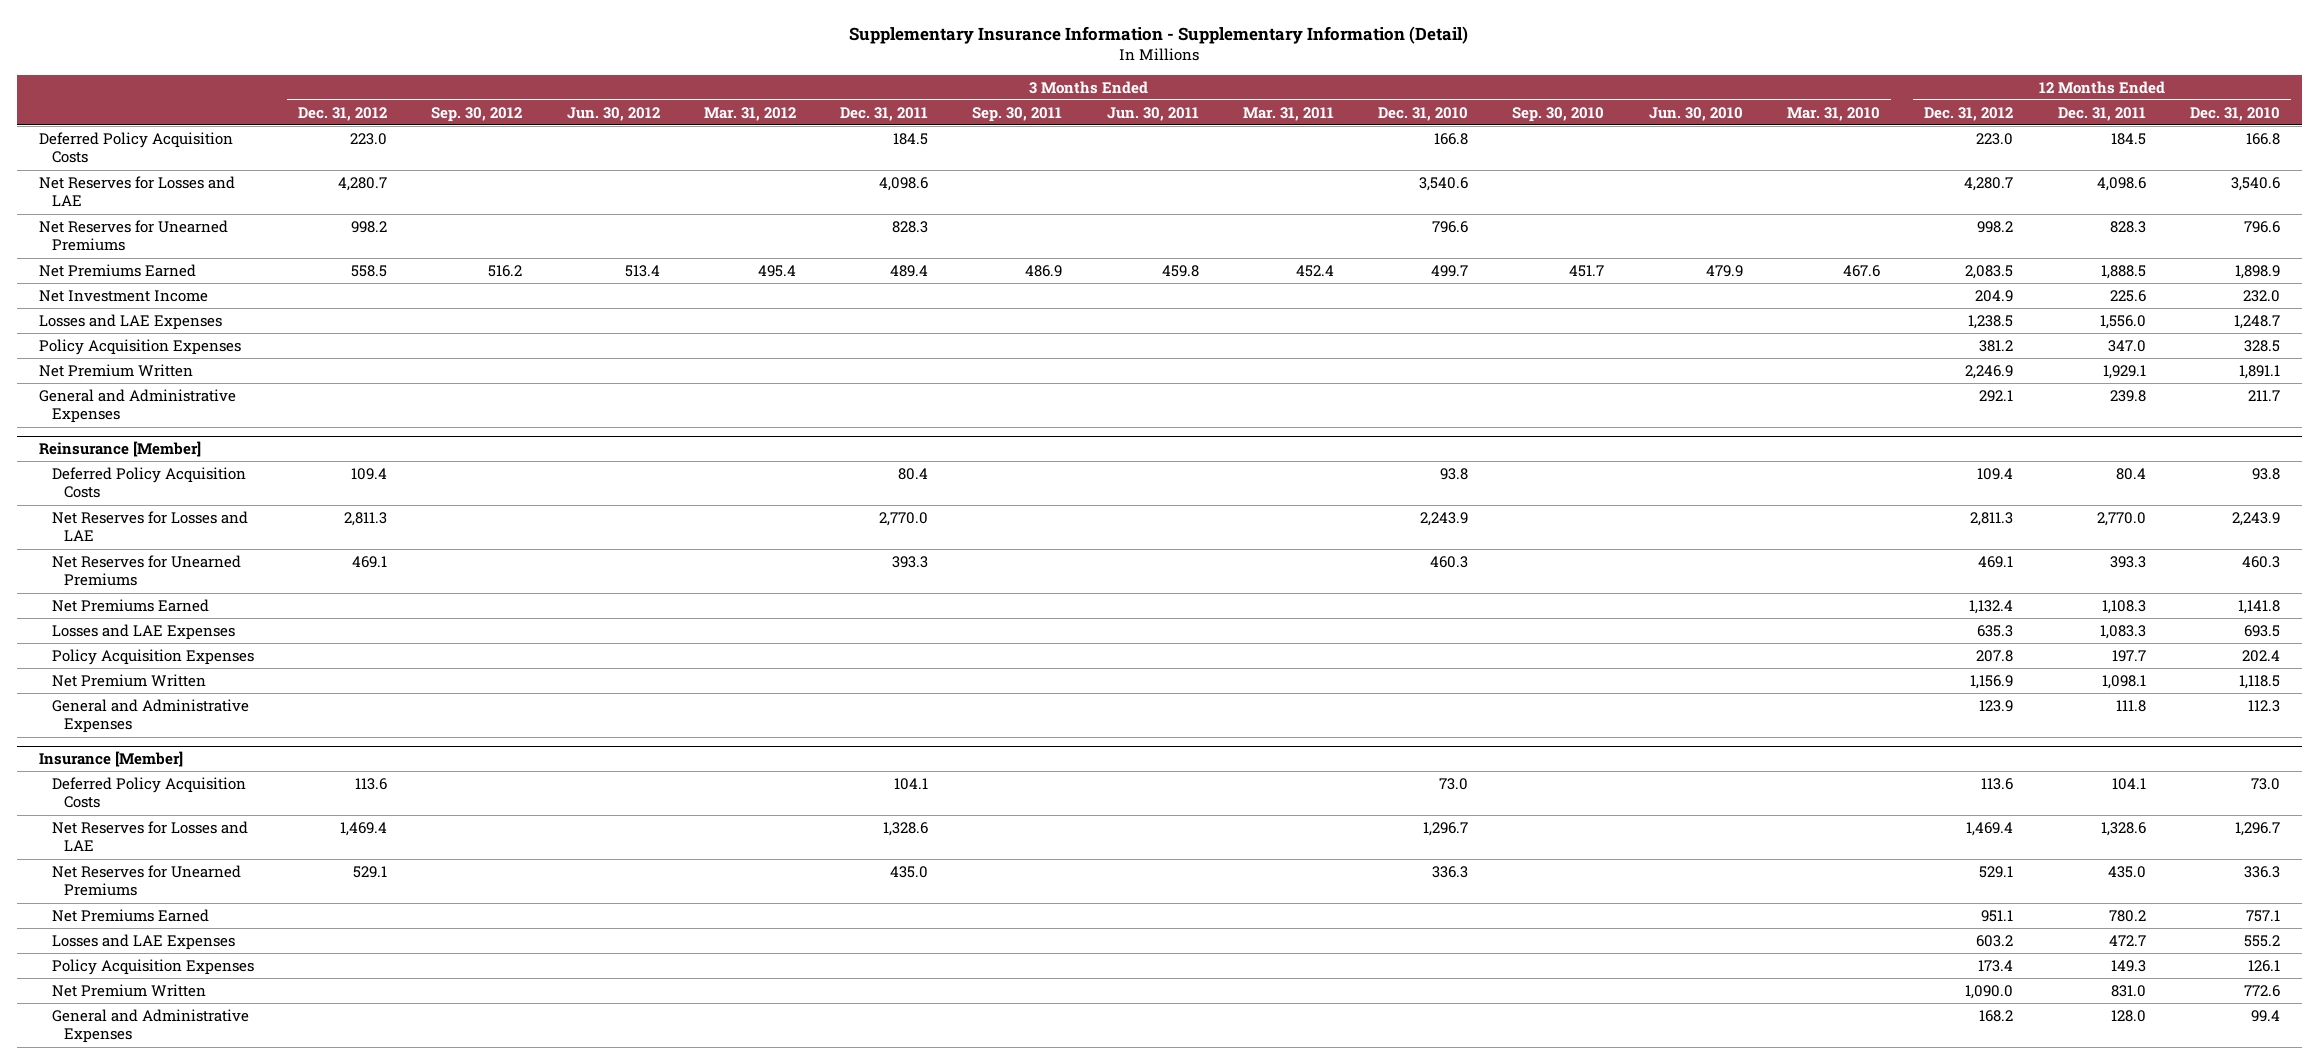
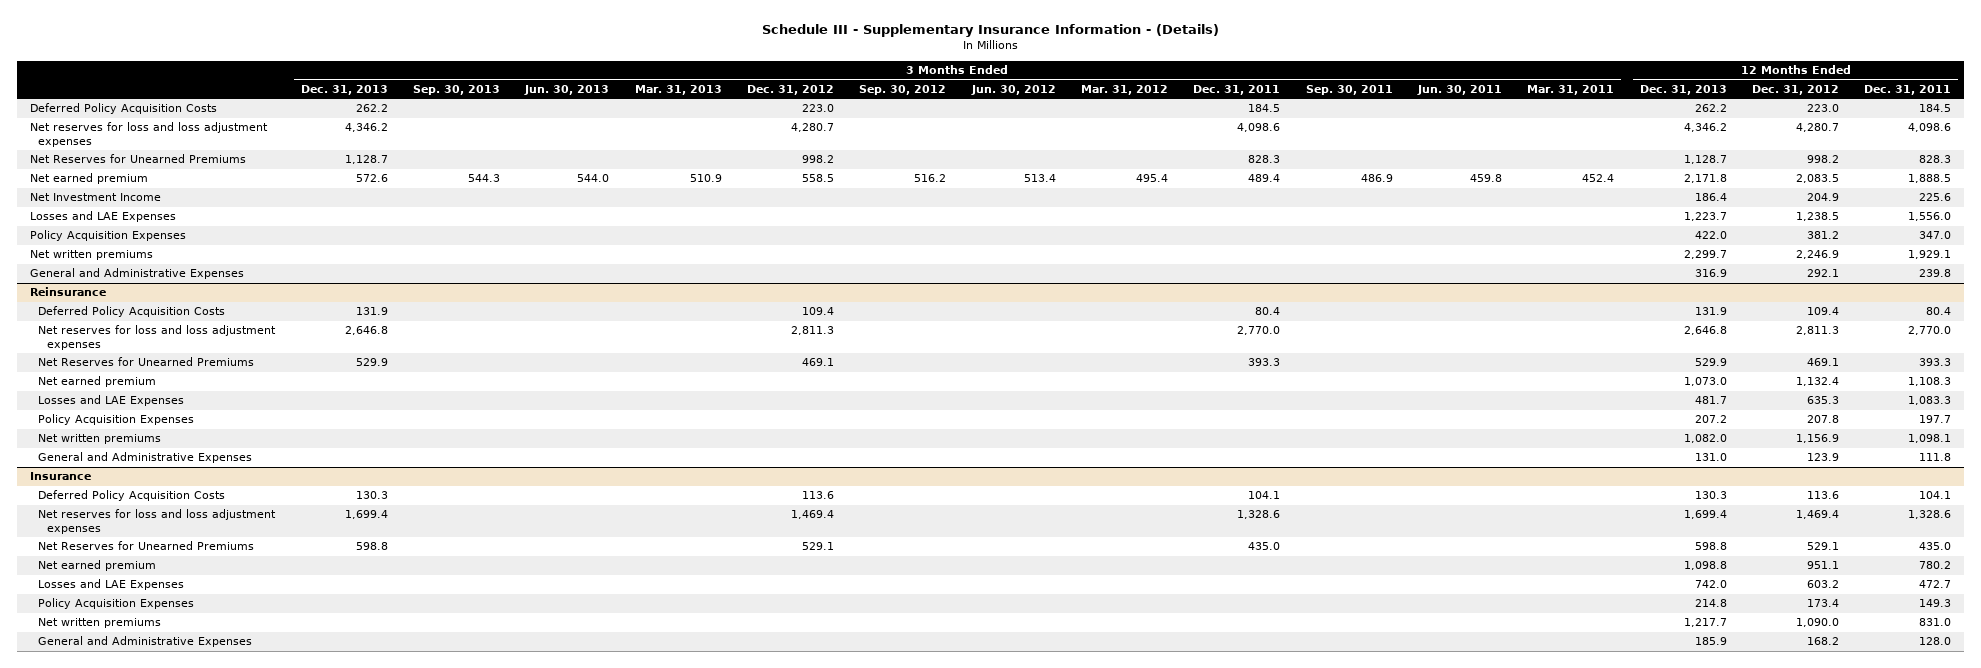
- Supplementary Insurance Information - Supplementary Information (Detail)
+ Schedule III - Supplementary Insurance Information - (Details)
- | 3 Months Ended Dec. 31, 2012 | 3 Months Ended Sep. 30, 2012 | 3 Months Ended Jun. 30, 2012 | 3 Months Ended Mar. 31, 2012 | 3 Months Ended Dec. 31, 2011 | 3 Months Ended Sep. 30, 2011 | 3 Months Ended Jun. 30, 2011 | 3 Months Ended Mar. 31, 2011 | 3 Months Ended Dec. 31, 2010 | 3 Months Ended Sep. 30, 2010 | 3 Months Ended Jun. 30, 2010 | 3 Months Ended Mar. 31, 2010 | 12 Months Ended Dec. 31, 2012 | 12 Months Ended Dec. 31, 2011 | 12 Months Ended Dec. 31, 2010
+ | 3 Months Ended Dec. 31, 2013 | 3 Months Ended Sep. 30, 2013 | 3 Months Ended Jun. 30, 2013 | 3 Months Ended Mar. 31, 2013 | 3 Months Ended Dec. 31, 2012 | 3 Months Ended Sep. 30, 2012 | 3 Months Ended Jun. 30, 2012 | 3 Months Ended Mar. 31, 2012 | 3 Months Ended Dec. 31, 2011 | 3 Months Ended Sep. 30, 2011 | 3 Months Ended Jun. 30, 2011 | 3 Months Ended Mar. 31, 2011 | 12 Months Ended Dec. 31, 2013 | 12 Months Ended Dec. 31, 2012 | 12 Months Ended Dec. 31, 2011
- Net Reserves for Losses and LAE | 4,280.7 | | | | 4,098.6 | | | | 3,540.6 | | | | 4,280.7 | 4,098.6 | 3,540.6
+ Net reserves for loss and loss adjustment expenses | 4,346.2 | | | | 4,280.7 | | | | 4,098.6 | | | | 4,346.2 | 4,280.7 | 4,098.6
- Net Premiums Earned | 558.5 | 516.2 | 513.4 | 495.4 | 489.4 | 486.9 | 459.8 | 452.4 | 499.7 | 451.7 | 479.9 | 467.6 | 2,083.5 | 1,888.5 | 1,898.9
+ Net earned premium | 572.6 | 544.3 | 544.0 | 510.9 | 558.5 | 516.2 | 513.4 | 495.4 | 489.4 | 486.9 | 459.8 | 452.4 | 2,171.8 | 2,083.5 | 1,888.5
- Net Premium Written | | | | | | | | | | | | | 2,246.9 | 1,929.1 | 1,891.1
+ Net written premiums | | | | | | | | | | | | | 2,299.7 | 2,246.9 | 1,929.1
- Reinsurance [Member]
+ Reinsurance
- Net Reserves for Losses and LAE | 2,811.3 | | | | 2,770.0 | | | | 2,243.9 | | | | 2,811.3 | 2,770.0 | 2,243.9
+ Net reserves for loss and loss adjustment expenses | 2,646.8 | | | | 2,811.3 | | | | 2,770.0 | | | | 2,646.8 | 2,811.3 | 2,770.0
- Net Premiums Earned | | | | | | | | | | | | | 1,132.4 | 1,108.3 | 1,141.8
+ Net earned premium | | | | | | | | | | | | | 1,073.0 | 1,132.4 | 1,108.3
- Net Premium Written | | | | | | | | | | | | | 1,156.9 | 1,098.1 | 1,118.5
+ Net written premiums | | | | | | | | | | | | | 1,082.0 | 1,156.9 | 1,098.1
- Insurance [Member]
+ Insurance
- Net Reserves for Losses and LAE | 1,469.4 | | | | 1,328.6 | | | | 1,296.7 | | | | 1,469.4 | 1,328.6 | 1,296.7
+ Net reserves for loss and loss adjustment expenses | 1,699.4 | | | | 1,469.4 | | | | 1,328.6 | | | | 1,699.4 | 1,469.4 | 1,328.6
- Net Premiums Earned | | | | | | | | | | | | | 951.1 | 780.2 | 757.1
+ Net earned premium | | | | | | | | | | | | | 1,098.8 | 951.1 | 780.2
- Net Premium Written | | | | | | | | | | | | | 1,090.0 | 831.0 | 772.6
+ Net written premiums | | | | | | | | | | | | | 1,217.7 | 1,090.0 | 831.0

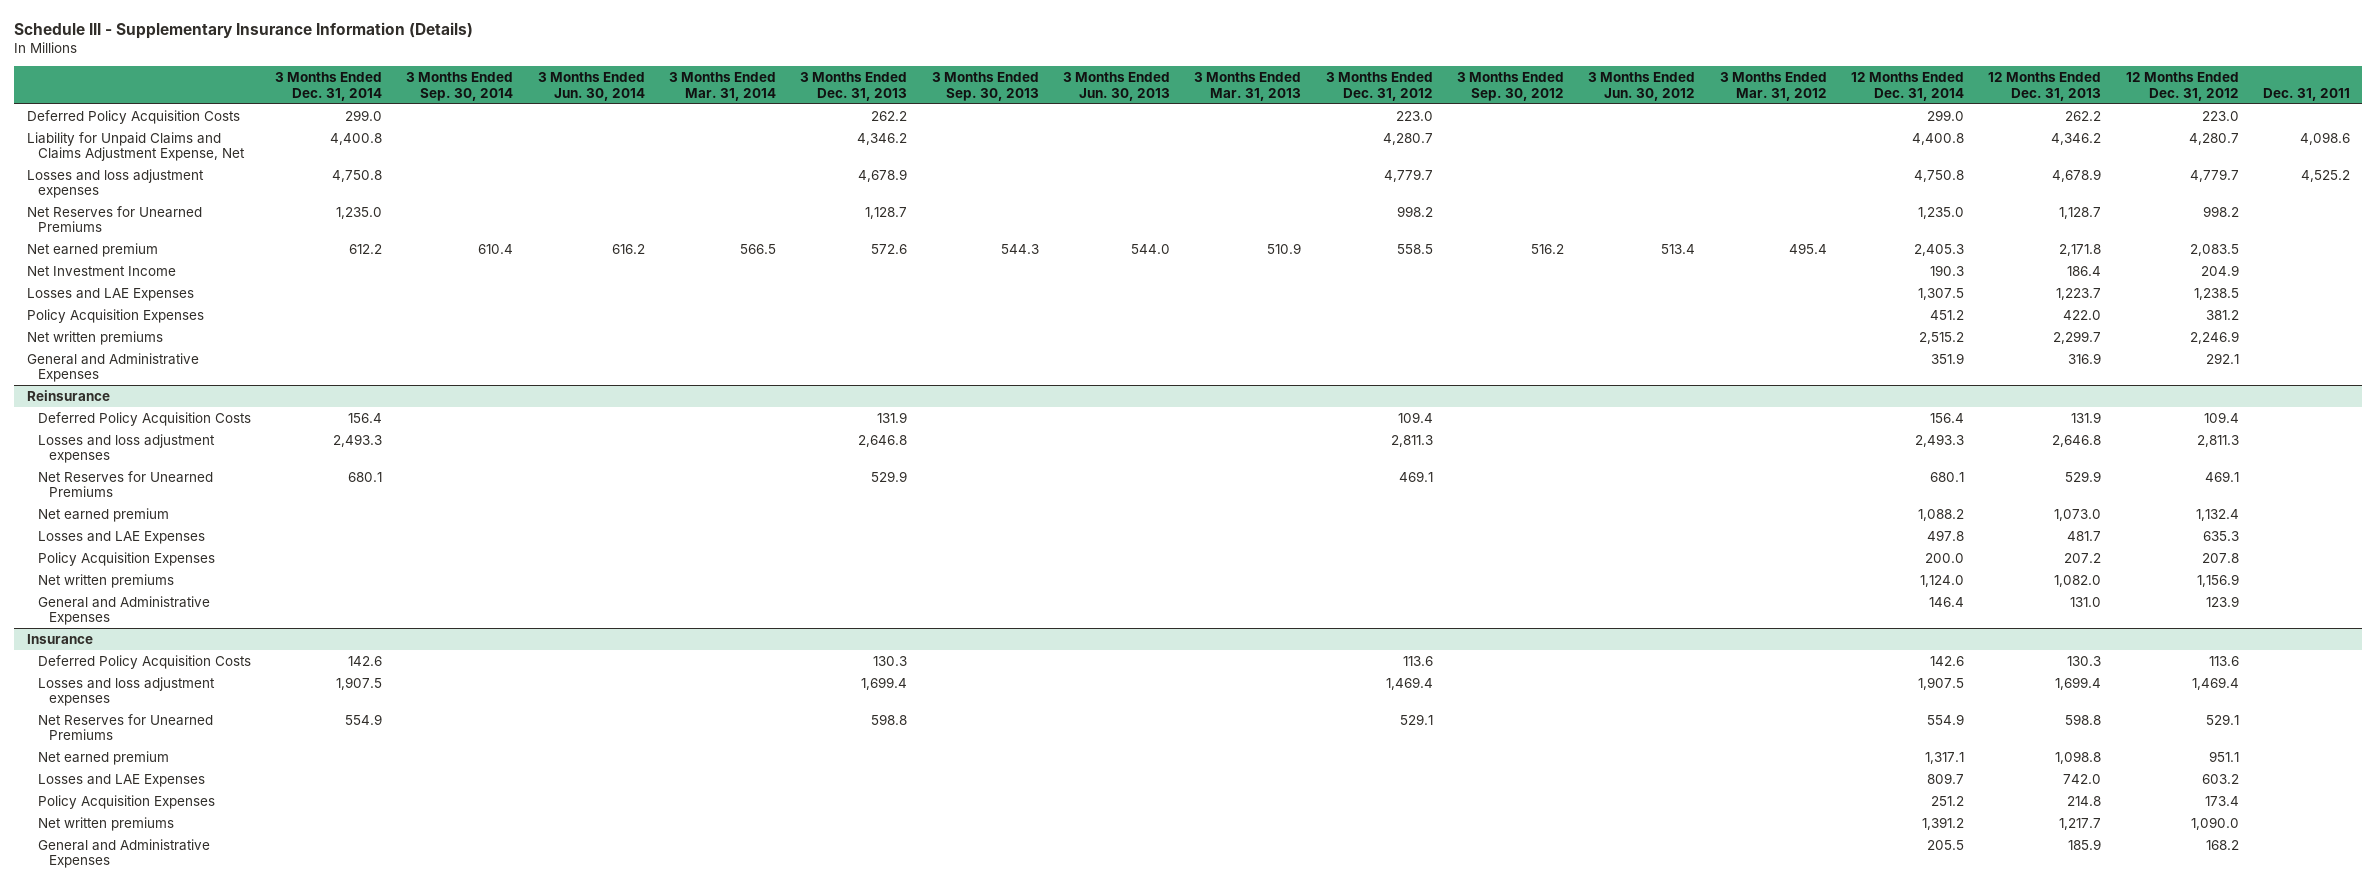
- Schedule III - Supplementary Insurance Information - (Details)
+ Schedule III - Supplementary Insurance Information (Details)
- | 3 Months Ended Dec. 31, 2013 | 3 Months Ended Sep. 30, 2013 | 3 Months Ended Jun. 30, 2013 | 3 Months Ended Mar. 31, 2013 | 3 Months Ended Dec. 31, 2012 | 3 Months Ended Sep. 30, 2012 | 3 Months Ended Jun. 30, 2012 | 3 Months Ended Mar. 31, 2012 | 3 Months Ended Dec. 31, 2011 | 3 Months Ended Sep. 30, 2011 | 3 Months Ended Jun. 30, 2011 | 3 Months Ended Mar. 31, 2011 | 12 Months Ended Dec. 31, 2013 | 12 Months Ended Dec. 31, 2012 | 12 Months Ended Dec. 31, 2011
+ | 3 Months Ended Dec. 31, 2014 | 3 Months Ended Sep. 30, 2014 | 3 Months Ended Jun. 30, 2014 | 3 Months Ended Mar. 31, 2014 | 3 Months Ended Dec. 31, 2013 | 3 Months Ended Sep. 30, 2013 | 3 Months Ended Jun. 30, 2013 | 3 Months Ended Mar. 31, 2013 | 3 Months Ended Dec. 31, 2012 | 3 Months Ended Sep. 30, 2012 | 3 Months Ended Jun. 30, 2012 | 3 Months Ended Mar. 31, 2012 | 12 Months Ended Dec. 31, 2014 | 12 Months Ended Dec. 31, 2013 | 12 Months Ended Dec. 31, 2012 | Dec. 31, 2011
- Net reserves for loss and loss adjustment expenses | 4,346.2 | | | | 4,280.7 | | | | 4,098.6 | | | | 4,346.2 | 4,280.7 | 4,098.6
+ Liability for Unpaid Claims and Claims Adjustment Expense, Net | 4,400.8 | | | | 4,346.2 | | | | 4,280.7 | | | | 4,400.8 | 4,346.2 | 4,280.7 | 4,098.6
+ Losses and loss adjustment expenses | 4,750.8 | | | | 4,678.9 | | | | 4,779.7 | | | | 4,750.8 | 4,678.9 | 4,779.7 | 4,525.2
@ Reinsurance
- Net reserves for loss and loss adjustment expenses | 2,646.8 | | | | 2,811.3 | | | | 2,770.0 | | | | 2,646.8 | 2,811.3 | 2,770.0
+ Losses and loss adjustment expenses | 2,493.3 | | | | 2,646.8 | | | | 2,811.3 | | | | 2,493.3 | 2,646.8 | 2,811.3 |
@ Insurance
- Net reserves for loss and loss adjustment expenses | 1,699.4 | | | | 1,469.4 | | | | 1,328.6 | | | | 1,699.4 | 1,469.4 | 1,328.6
+ Losses and loss adjustment expenses | 1,907.5 | | | | 1,699.4 | | | | 1,469.4 | | | | 1,907.5 | 1,699.4 | 1,469.4 |

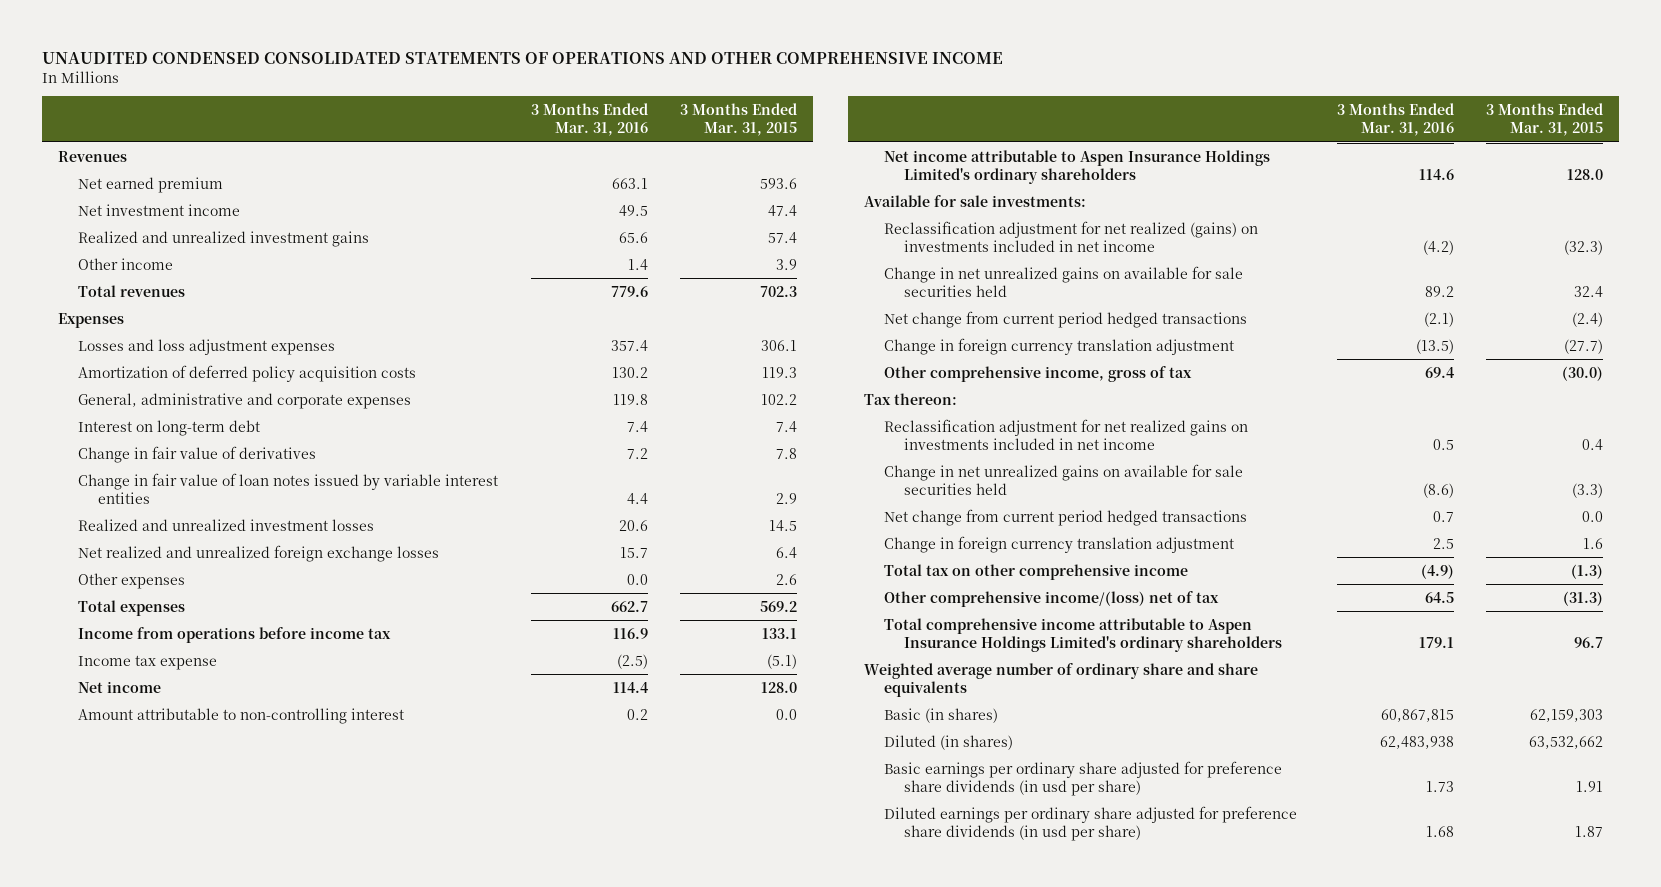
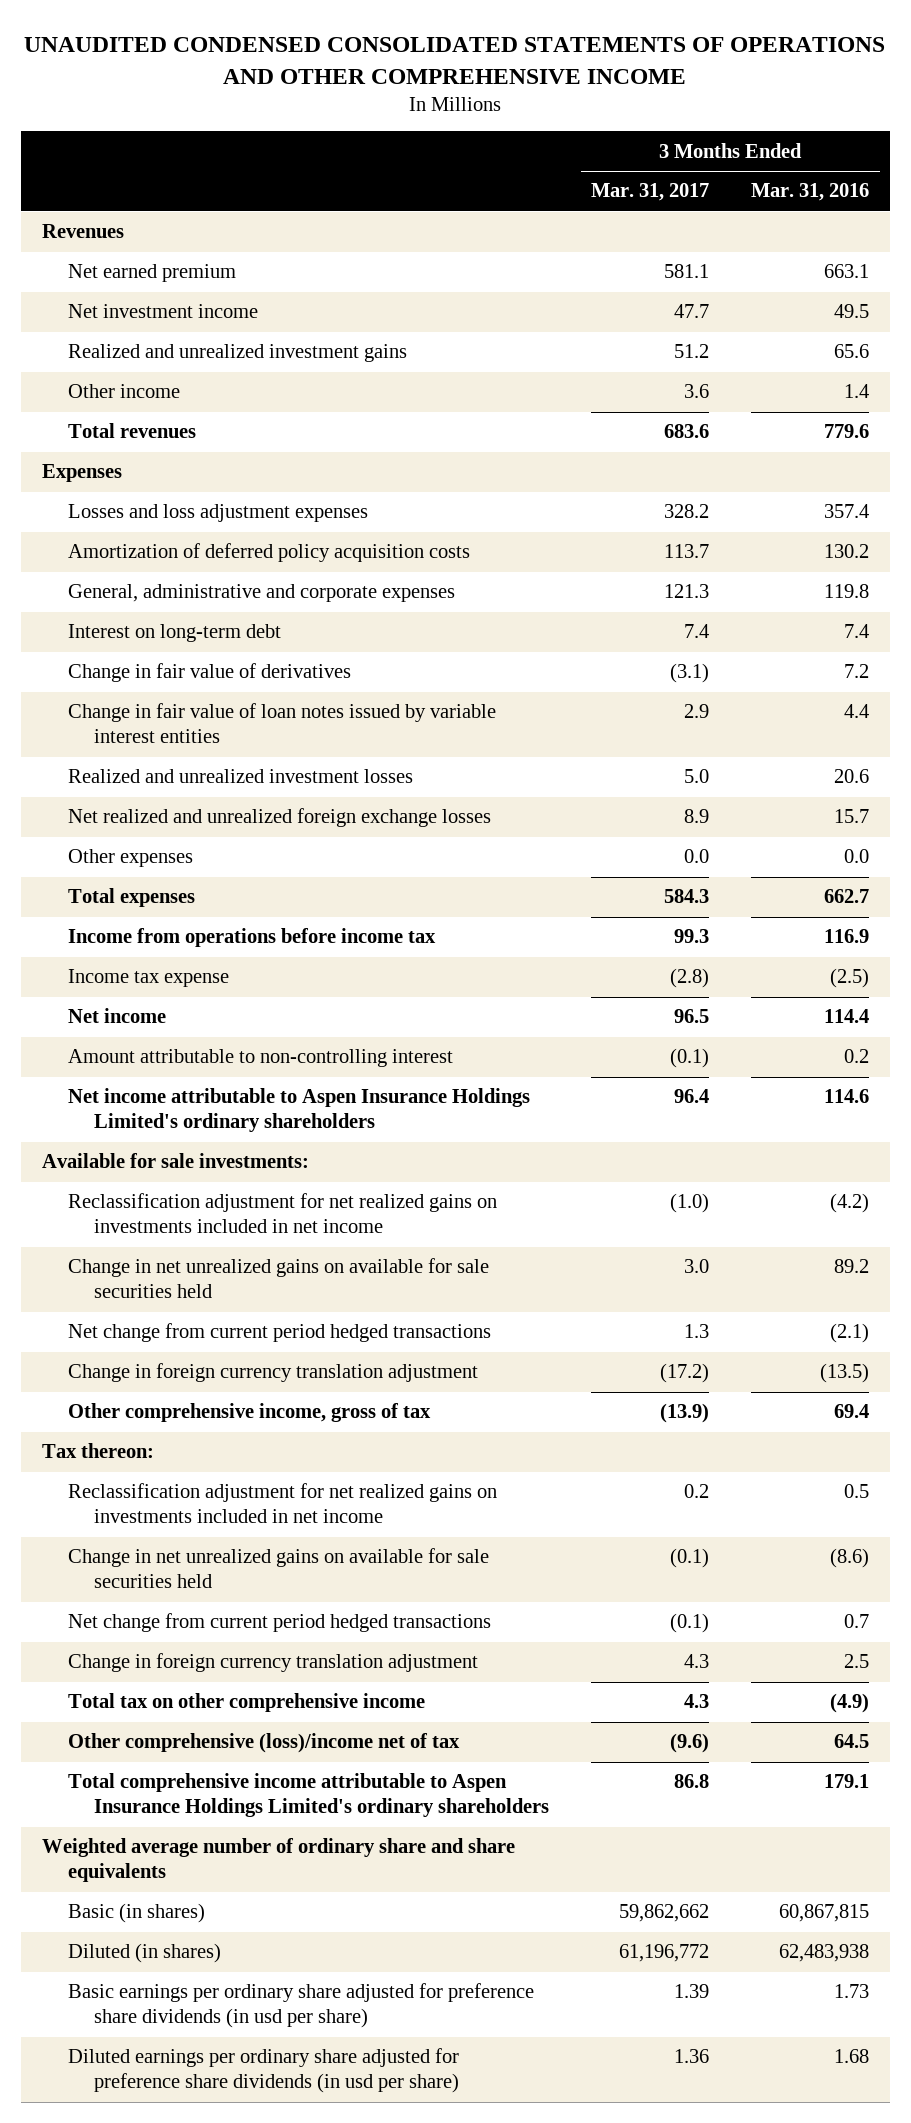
- | 3 Months Ended Mar. 31, 2016 | 3 Months Ended Mar. 31, 2015
+ | 3 Months Ended Mar. 31, 2017 | 3 Months Ended Mar. 31, 2016
- Reclassification adjustment for net realized (gains) on investments included in net income | (4.2) | (32.3)
+ Reclassification adjustment for net realized gains on investments included in net income | (1.0) | (4.2)
- Other comprehensive income/(loss) net of tax | 64.5 | (31.3)
+ Other comprehensive (loss)/income net of tax | (9.6) | 64.5

